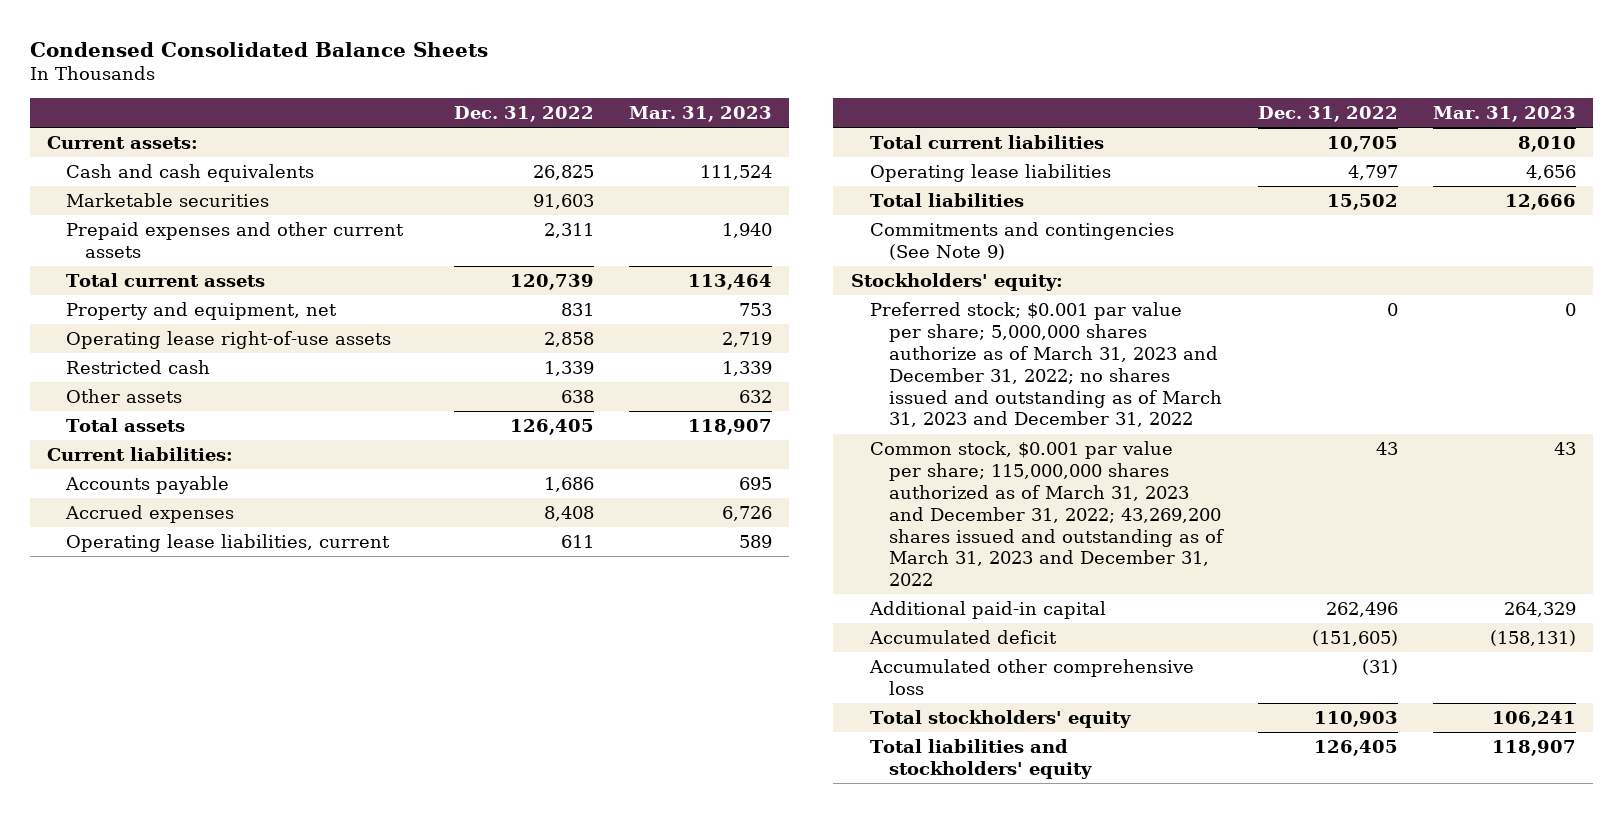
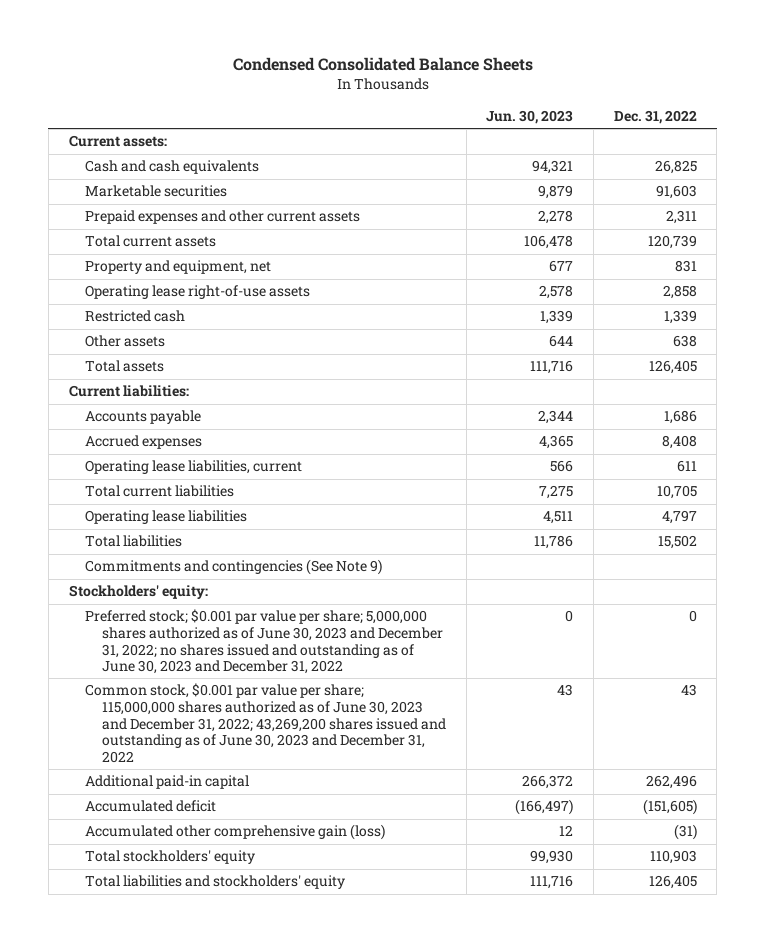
- | Dec. 31, 2022 | Mar. 31, 2023
+ | Jun. 30, 2023 | Dec. 31, 2022
- Preferred stock; $0.001 par value per share; 5,000,000 shares authorize as of March 31, 2023 and December 31, 2022; no shares issued and outstanding as of March 31, 2023 and December 31, 2022 | 0 | 0
- Common stock, $0.001 par value per share; 115,000,000 shares authorized as of March 31, 2023 and December 31, 2022; 43,269,200 shares issued and outstanding as of March 31, 2023 and December 31, 2022 | 43 | 43
+ Preferred stock; $0.001 par value per share; 5,000,000 shares authorized as of June 30, 2023 and December 31, 2022; no shares issued and outstanding as of June 30, 2023 and December 31, 2022 | 0 | 0
+ Common stock, $0.001 par value per share; 115,000,000 shares authorized as of June 30, 2023 and December 31, 2022; 43,269,200 shares issued and outstanding as of June 30, 2023 and December 31, 2022 | 43 | 43
- Accumulated other comprehensive loss | (31) |
+ Accumulated other comprehensive gain (loss) | 12 | (31)

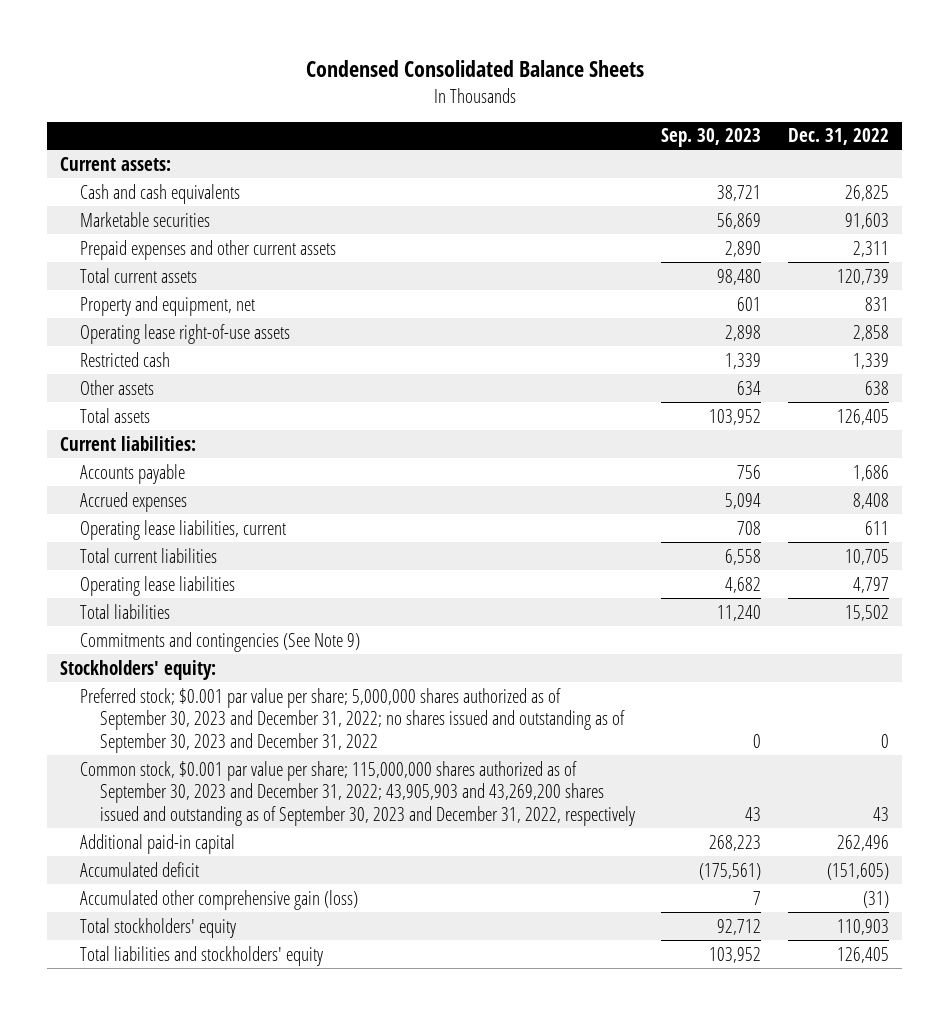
- | Jun. 30, 2023 | Dec. 31, 2022
+ | Sep. 30, 2023 | Dec. 31, 2022
- Preferred stock; $0.001 par value per share; 5,000,000 shares authorized as of June 30, 2023 and December 31, 2022; no shares issued and outstanding as of June 30, 2023 and December 31, 2022 | 0 | 0
- Common stock, $0.001 par value per share; 115,000,000 shares authorized as of June 30, 2023 and December 31, 2022; 43,269,200 shares issued and outstanding as of June 30, 2023 and December 31, 2022 | 43 | 43
+ Preferred stock; $0.001 par value per share; 5,000,000 shares authorized as of September 30, 2023 and December 31, 2022; no shares issued and outstanding as of September 30, 2023 and December 31, 2022 | 0 | 0
+ Common stock, $0.001 par value per share; 115,000,000 shares authorized as of September 30, 2023 and December 31, 2022; 43,905,903 and 43,269,200 shares issued and outstanding as of September 30, 2023 and December 31, 2022, respectively | 43 | 43

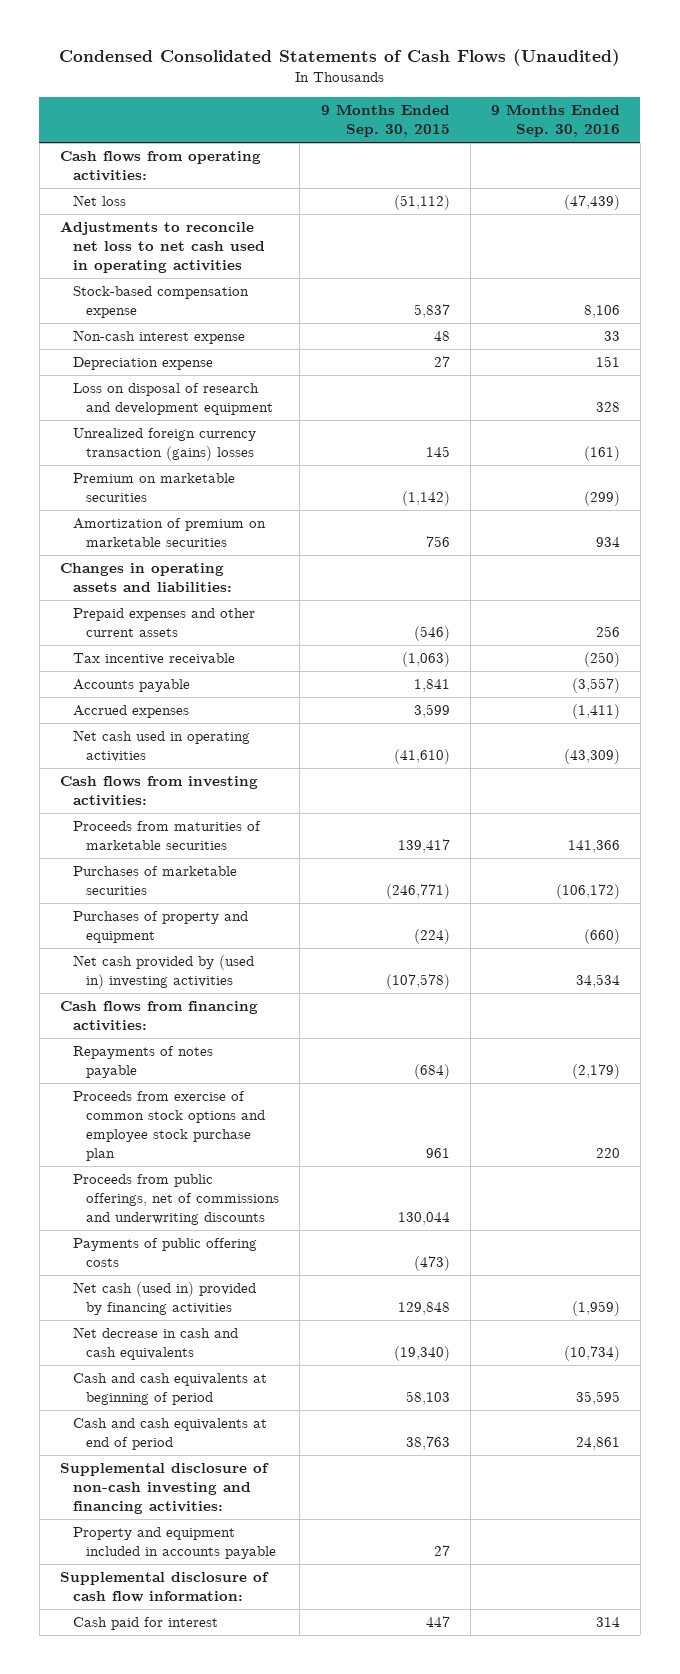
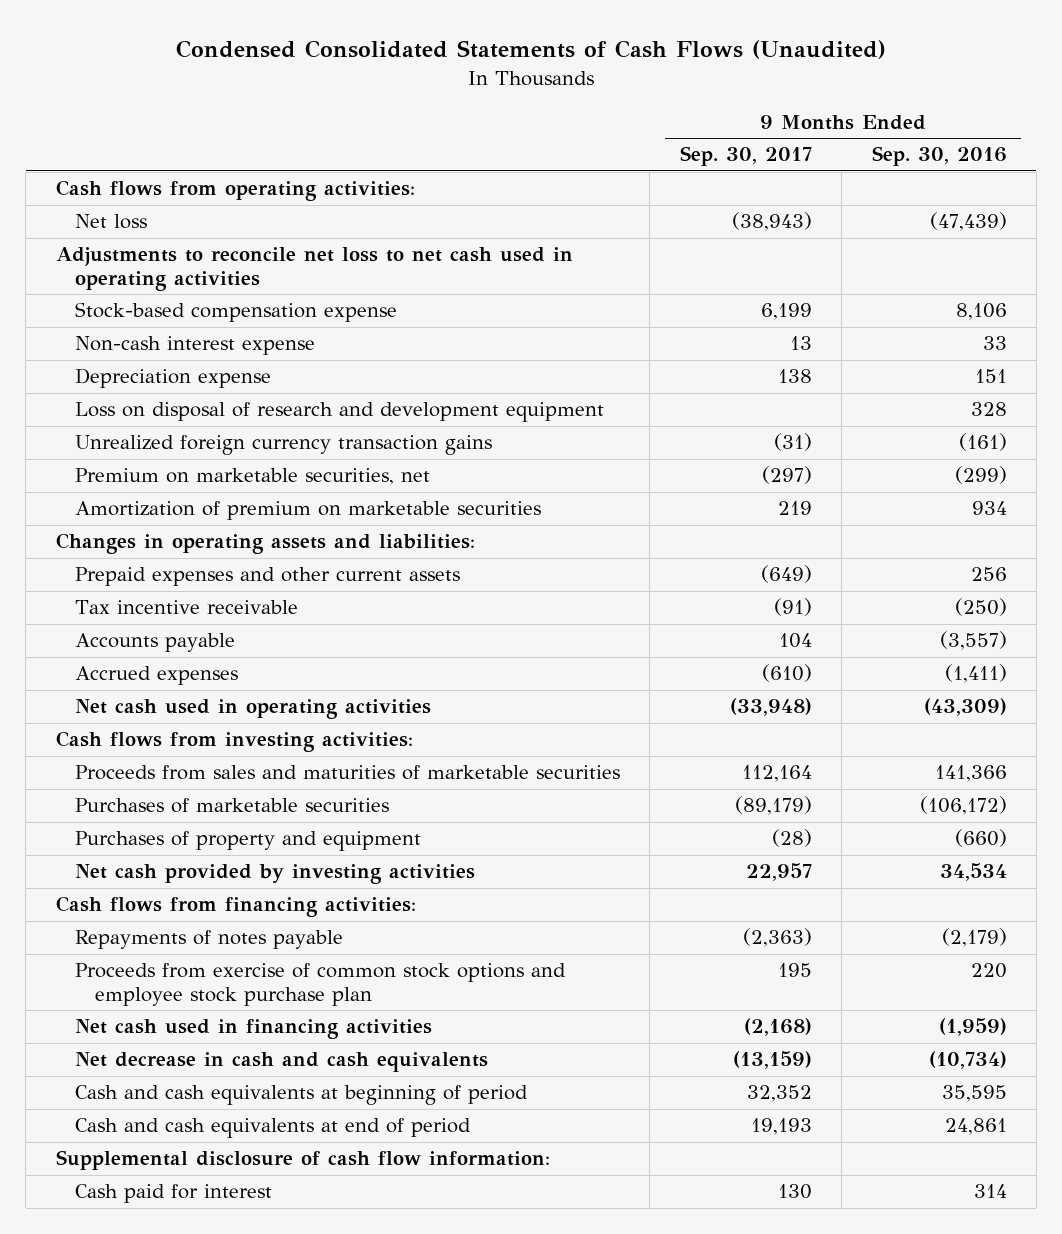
- | 9 Months Ended Sep. 30, 2015 | 9 Months Ended Sep. 30, 2016
+ | 9 Months Ended Sep. 30, 2017 | 9 Months Ended Sep. 30, 2016
- Unrealized foreign currency transaction (gains) losses | 145 | (161)
- Premium on marketable securities | (1,142) | (299)
+ Unrealized foreign currency transaction gains | (31) | (161)
+ Premium on marketable securities, net | (297) | (299)
- Proceeds from maturities of marketable securities | 139,417 | 141,366
+ Proceeds from sales and maturities of marketable securities | 112,164 | 141,366
- Net cash provided by (used in) investing activities | (107,578) | 34,534
+ Net cash provided by investing activities | 22,957 | 34,534
- Proceeds from public offerings, net of commissions and underwriting discounts | 130,044 |
- Payments of public offering costs | (473) |
- Net cash (used in) provided by financing activities | 129,848 | (1,959)
+ Net cash used in financing activities | (2,168) | (1,959)
- Supplemental disclosure of non-cash investing and financing activities:
- Property and equipment included in accounts payable | 27 |

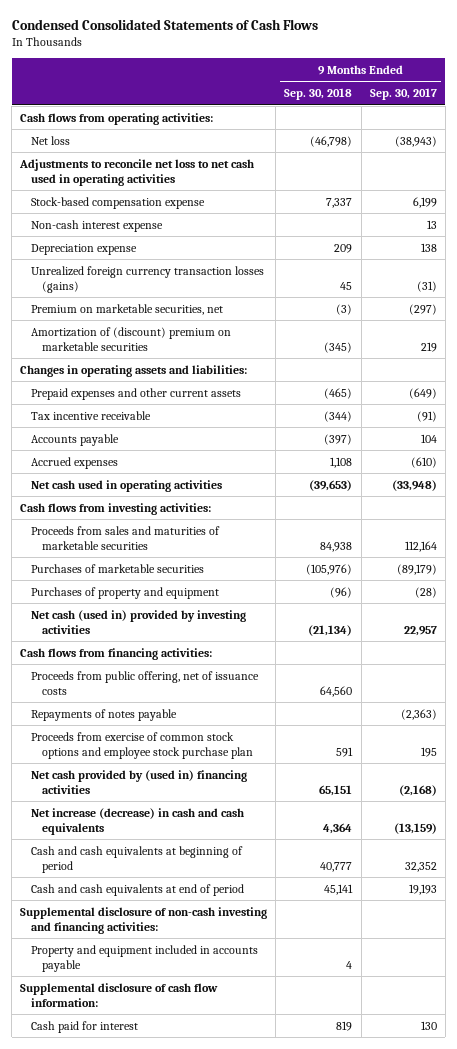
- Condensed Consolidated Statements of Cash Flows (Unaudited)
+ Condensed Consolidated Statements of Cash Flows
- | 9 Months Ended Sep. 30, 2017 | 9 Months Ended Sep. 30, 2016
+ | 9 Months Ended Sep. 30, 2018 | 9 Months Ended Sep. 30, 2017
- Loss on disposal of research and development equipment | | 328
- Unrealized foreign currency transaction gains | (31) | (161)
+ Unrealized foreign currency transaction losses (gains) | 45 | (31)
- Amortization of premium on marketable securities | 219 | 934
+ Amortization of (discount) premium on marketable securities | (345) | 219
- Net cash provided by investing activities | 22,957 | 34,534
+ Net cash (used in) provided by investing activities | (21,134) | 22,957
+ Proceeds from public offering, net of issuance costs | 64,560 |
- Net cash used in financing activities | (2,168) | (1,959)
- Net decrease in cash and cash equivalents | (13,159) | (10,734)
+ Net cash provided by (used in) financing activities | 65,151 | (2,168)
+ Net increase (decrease) in cash and cash equivalents | 4,364 | (13,159)
+ Supplemental disclosure of non-cash investing and financing activities:
+ Property and equipment included in accounts payable | 4 |

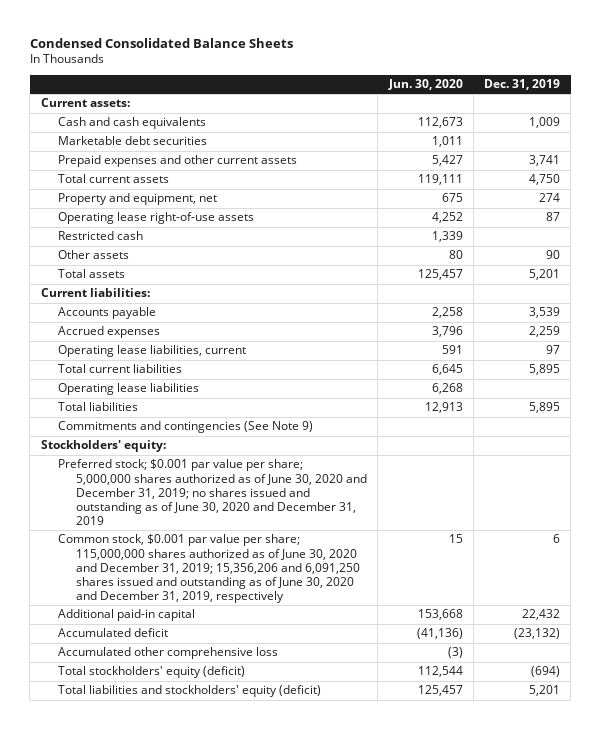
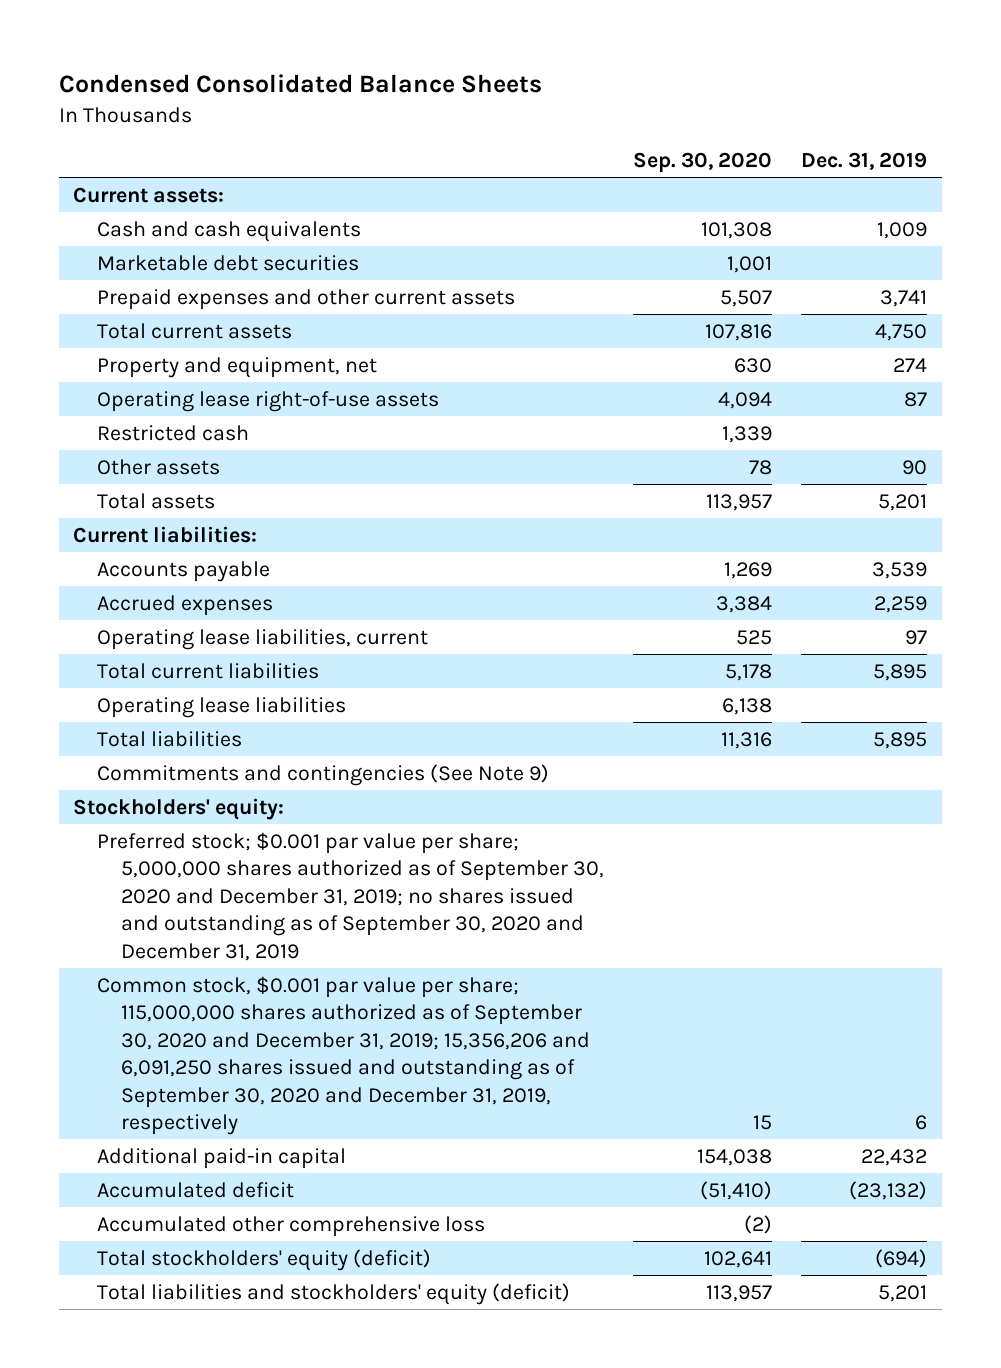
- | Jun. 30, 2020 | Dec. 31, 2019
+ | Sep. 30, 2020 | Dec. 31, 2019
- Preferred stock; $0.001 par value per share; 5,000,000 shares authorized as of June 30, 2020 and December 31, 2019; no shares issued and outstanding as of June 30, 2020 and December 31, 2019
- Common stock, $0.001 par value per share; 115,000,000 shares authorized as of June 30, 2020 and December 31, 2019; 15,356,206 and 6,091,250 shares issued and outstanding as of June 30, 2020 and December 31, 2019, respectively | 15 | 6
+ Preferred stock; $0.001 par value per share; 5,000,000 shares authorized as of September 30, 2020 and December 31, 2019; no shares issued and outstanding as of September 30, 2020 and December 31, 2019
+ Common stock, $0.001 par value per share; 115,000,000 shares authorized as of September 30, 2020 and December 31, 2019; 15,356,206 and 6,091,250 shares issued and outstanding as of September 30, 2020 and December 31, 2019, respectively | 15 | 6

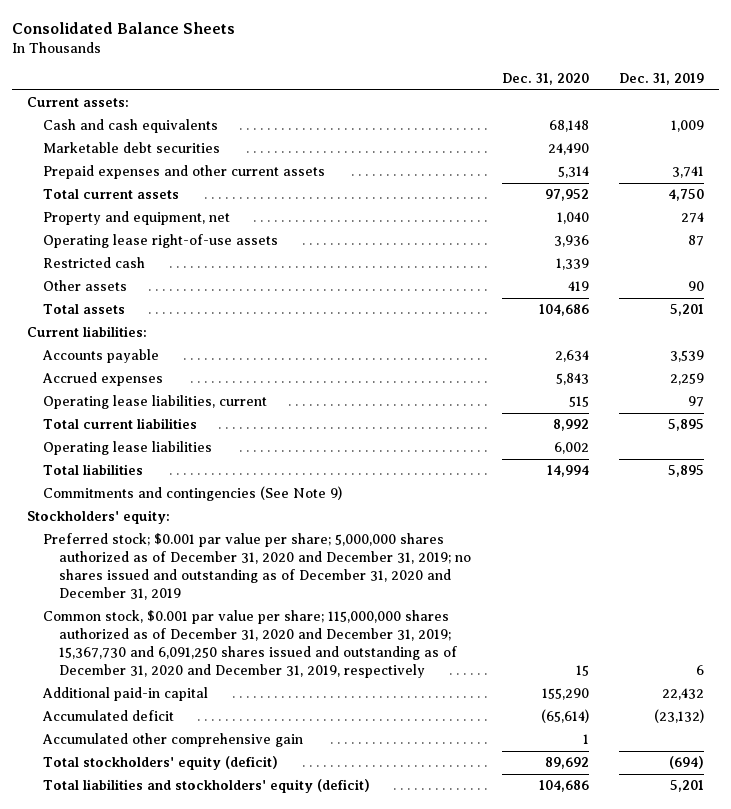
- Condensed Consolidated Balance Sheets
+ Consolidated Balance Sheets
- | Sep. 30, 2020 | Dec. 31, 2019
+ | Dec. 31, 2020 | Dec. 31, 2019
- Preferred stock; $0.001 par value per share; 5,000,000 shares authorized as of September 30, 2020 and December 31, 2019; no shares issued and outstanding as of September 30, 2020 and December 31, 2019
- Common stock, $0.001 par value per share; 115,000,000 shares authorized as of September 30, 2020 and December 31, 2019; 15,356,206 and 6,091,250 shares issued and outstanding as of September 30, 2020 and December 31, 2019, respectively | 15 | 6
+ Preferred stock; $0.001 par value per share; 5,000,000 shares authorized as of December 31, 2020 and December 31, 2019; no shares issued and outstanding as of December 31, 2020 and December 31, 2019
+ Common stock, $0.001 par value per share; 115,000,000 shares authorized as of December 31, 2020 and December 31, 2019; 15,367,730 and 6,091,250 shares issued and outstanding as of December 31, 2020 and December 31, 2019, respectively | 15 | 6
- Accumulated other comprehensive loss | (2) |
+ Accumulated other comprehensive gain | 1 |

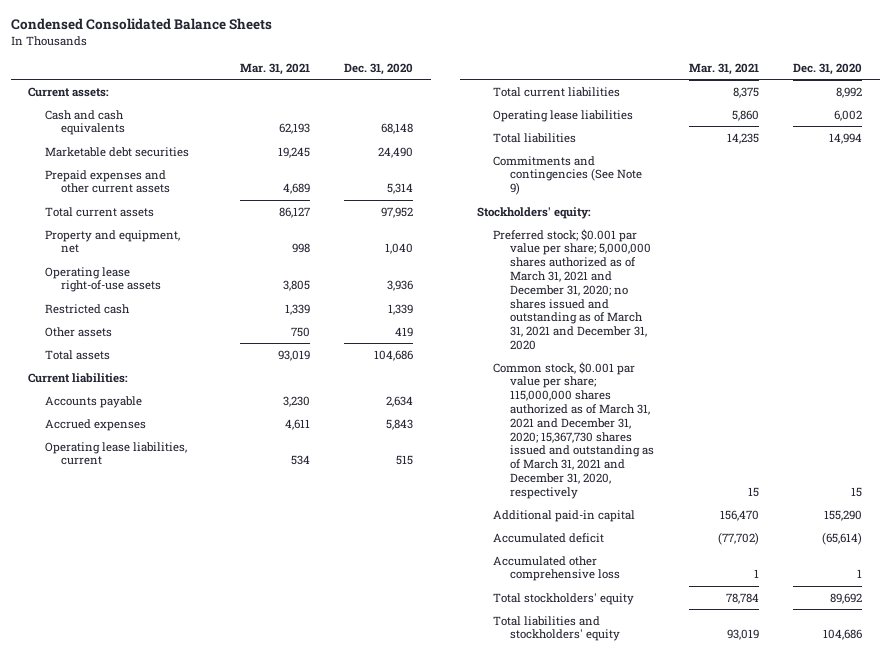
- Consolidated Balance Sheets
+ Condensed Consolidated Balance Sheets
- | Dec. 31, 2020 | Dec. 31, 2019
+ | Mar. 31, 2021 | Dec. 31, 2020
- Preferred stock; $0.001 par value per share; 5,000,000 shares authorized as of December 31, 2020 and December 31, 2019; no shares issued and outstanding as of December 31, 2020 and December 31, 2019
- Common stock, $0.001 par value per share; 115,000,000 shares authorized as of December 31, 2020 and December 31, 2019; 15,367,730 and 6,091,250 shares issued and outstanding as of December 31, 2020 and December 31, 2019, respectively | 15 | 6
+ Preferred stock; $0.001 par value per share; 5,000,000 shares authorized as of March 31, 2021 and December 31, 2020; no shares issued and outstanding as of March 31, 2021 and December 31, 2020
+ Common stock, $0.001 par value per share; 115,000,000 shares authorized as of March 31, 2021 and December 31, 2020; 15,367,730 shares issued and outstanding as of March 31, 2021 and December 31, 2020, respectively | 15 | 15
- Accumulated other comprehensive gain | 1 |
- Total stockholders' equity (deficit) | 89,692 | (694)
- Total liabilities and stockholders' equity (deficit) | 104,686 | 5,201
+ Accumulated other comprehensive loss | 1 | 1
+ Total stockholders' equity | 78,784 | 89,692
+ Total liabilities and stockholders' equity | 93,019 | 104,686

